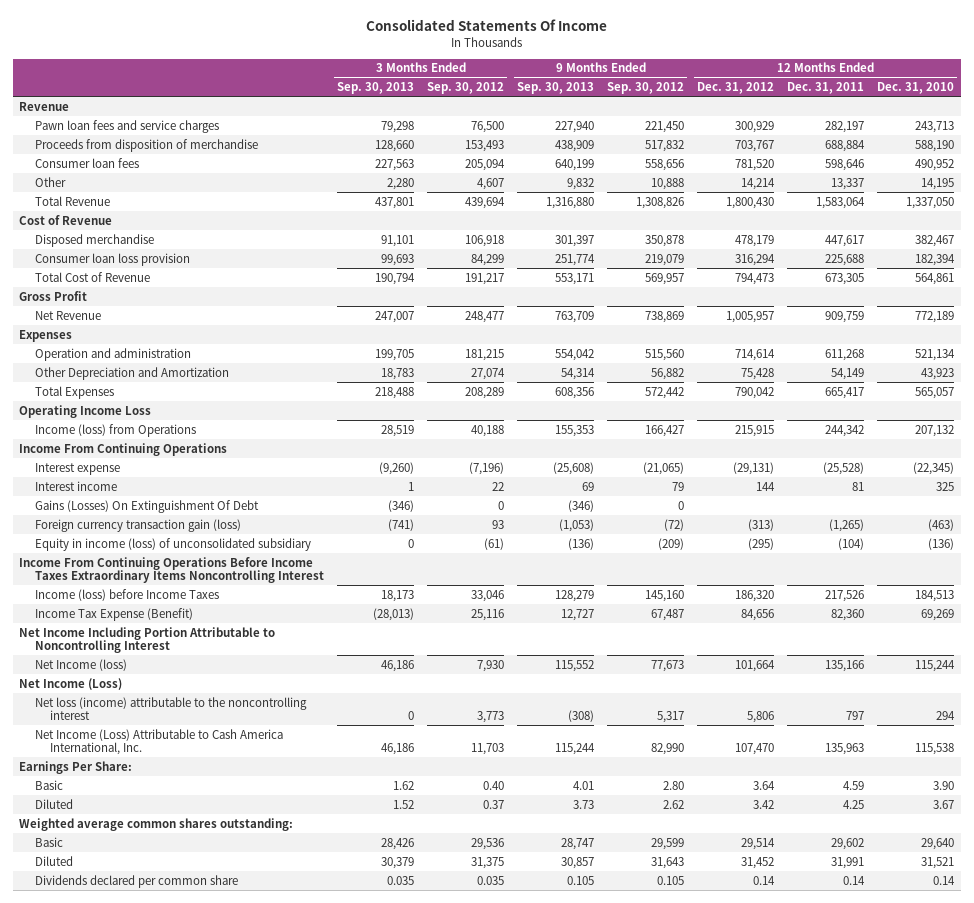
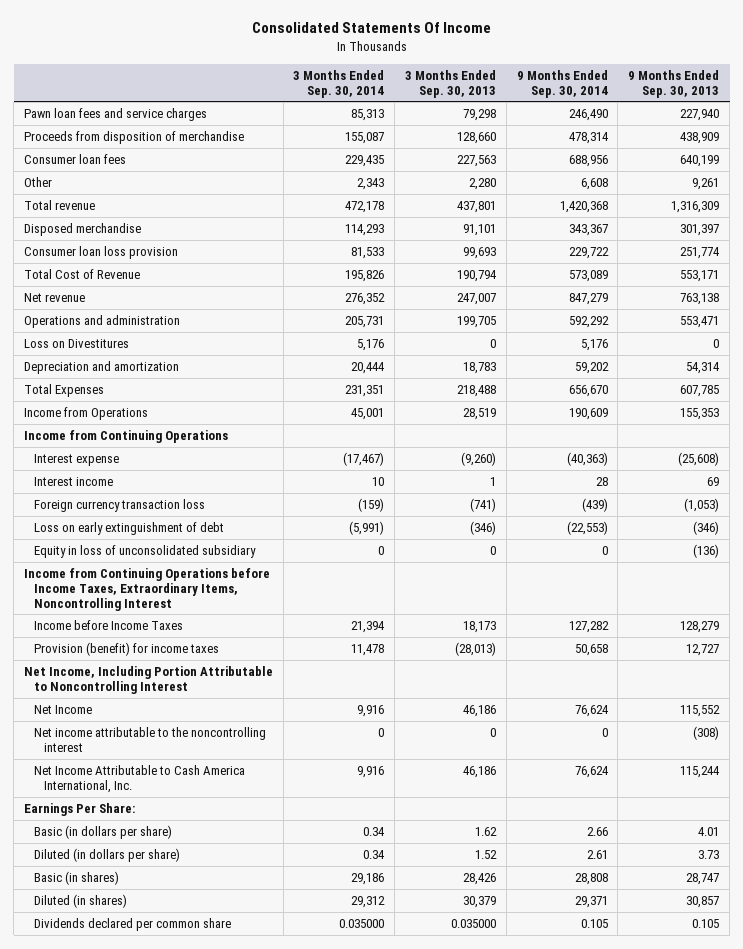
- | 3 Months Ended Sep. 30, 2013 | 3 Months Ended Sep. 30, 2012 | 9 Months Ended Sep. 30, 2013 | 9 Months Ended Sep. 30, 2012 | 12 Months Ended Dec. 31, 2012 | 12 Months Ended Dec. 31, 2011 | 12 Months Ended Dec. 31, 2010
+ | 3 Months Ended Sep. 30, 2014 | 3 Months Ended Sep. 30, 2013 | 9 Months Ended Sep. 30, 2014 | 9 Months Ended Sep. 30, 2013
- Revenue
- Other | 2,280 | 4,607 | 9,832 | 10,888 | 14,214 | 13,337 | 14,195
- Total Revenue | 437,801 | 439,694 | 1,316,880 | 1,308,826 | 1,800,430 | 1,583,064 | 1,337,050
- Cost of Revenue
+ Other | 2,343 | 2,280 | 6,608 | 9,261
+ Total revenue | 472,178 | 437,801 | 1,420,368 | 1,316,309
- Gross Profit
- Net Revenue | 247,007 | 248,477 | 763,709 | 738,869 | 1,005,957 | 909,759 | 772,189
- Expenses
- Operation and administration | 199,705 | 181,215 | 554,042 | 515,560 | 714,614 | 611,268 | 521,134
- Other Depreciation and Amortization | 18,783 | 27,074 | 54,314 | 56,882 | 75,428 | 54,149 | 43,923
- Total Expenses | 218,488 | 208,289 | 608,356 | 572,442 | 790,042 | 665,417 | 565,057
- Operating Income Loss
- Income (loss) from Operations | 28,519 | 40,188 | 155,353 | 166,427 | 215,915 | 244,342 | 207,132
- Income From Continuing Operations
+ Net revenue | 276,352 | 247,007 | 847,279 | 763,138
+ Operations and administration | 205,731 | 199,705 | 592,292 | 553,471
+ Loss on Divestitures | 5,176 | 0 | 5,176 | 0
+ Depreciation and amortization | 20,444 | 18,783 | 59,202 | 54,314
+ Total Expenses | 231,351 | 218,488 | 656,670 | 607,785
+ Income from Operations | 45,001 | 28,519 | 190,609 | 155,353
+ Income from Continuing Operations
- Gains (Losses) On Extinguishment Of Debt | (346) | 0 | (346) | 0 | | |
- Foreign currency transaction gain (loss) | (741) | 93 | (1,053) | (72) | (313) | (1,265) | (463)
- Equity in income (loss) of unconsolidated subsidiary | 0 | (61) | (136) | (209) | (295) | (104) | (136)
- Income From Continuing Operations Before Income Taxes Extraordinary Items Noncontrolling Interest
- Income (loss) before Income Taxes | 18,173 | 33,046 | 128,279 | 145,160 | 186,320 | 217,526 | 184,513
- Income Tax Expense (Benefit) | (28,013) | 25,116 | 12,727 | 67,487 | 84,656 | 82,360 | 69,269
- Net Income Including Portion Attributable to Noncontrolling Interest
- Net Income (loss) | 46,186 | 7,930 | 115,552 | 77,673 | 101,664 | 135,166 | 115,244
- Net Income (Loss)
- Net loss (income) attributable to the noncontrolling interest | 0 | 3,773 | (308) | 5,317 | 5,806 | 797 | 294
- Net Income (Loss) Attributable to Cash America International, Inc. | 46,186 | 11,703 | 115,244 | 82,990 | 107,470 | 135,963 | 115,538
+ Foreign currency transaction loss | (159) | (741) | (439) | (1,053)
+ Loss on early extinguishment of debt | (5,991) | (346) | (22,553) | (346)
+ Equity in loss of unconsolidated subsidiary | 0 | 0 | 0 | (136)
+ Income from Continuing Operations before Income Taxes, Extraordinary Items, Noncontrolling Interest
+ Income before Income Taxes | 21,394 | 18,173 | 127,282 | 128,279
+ Provision (benefit) for income taxes | 11,478 | (28,013) | 50,658 | 12,727
+ Net Income, Including Portion Attributable to Noncontrolling Interest
+ Net Income | 9,916 | 46,186 | 76,624 | 115,552
+ Net income attributable to the noncontrolling interest | 0 | 0 | 0 | (308)
+ Net Income Attributable to Cash America International, Inc. | 9,916 | 46,186 | 76,624 | 115,244
- Basic | 1.62 | 0.40 | 4.01 | 2.80 | 3.64 | 4.59 | 3.90
- Diluted | 1.52 | 0.37 | 3.73 | 2.62 | 3.42 | 4.25 | 3.67
- Weighted average common shares outstanding:
- Basic | 28,426 | 29,536 | 28,747 | 29,599 | 29,514 | 29,602 | 29,640
- Diluted | 30,379 | 31,375 | 30,857 | 31,643 | 31,452 | 31,991 | 31,521
- Dividends declared per common share | 0.035 | 0.035 | 0.105 | 0.105 | 0.14 | 0.14 | 0.14
+ Basic (in dollars per share) | 0.34 | 1.62 | 2.66 | 4.01
+ Diluted (in dollars per share) | 0.34 | 1.52 | 2.61 | 3.73
+ Basic (in shares) | 29,186 | 28,426 | 28,808 | 28,747
+ Diluted (in shares) | 29,312 | 30,379 | 29,371 | 30,857
+ Dividends declared per common share | 0.035000 | 0.035000 | 0.105 | 0.105

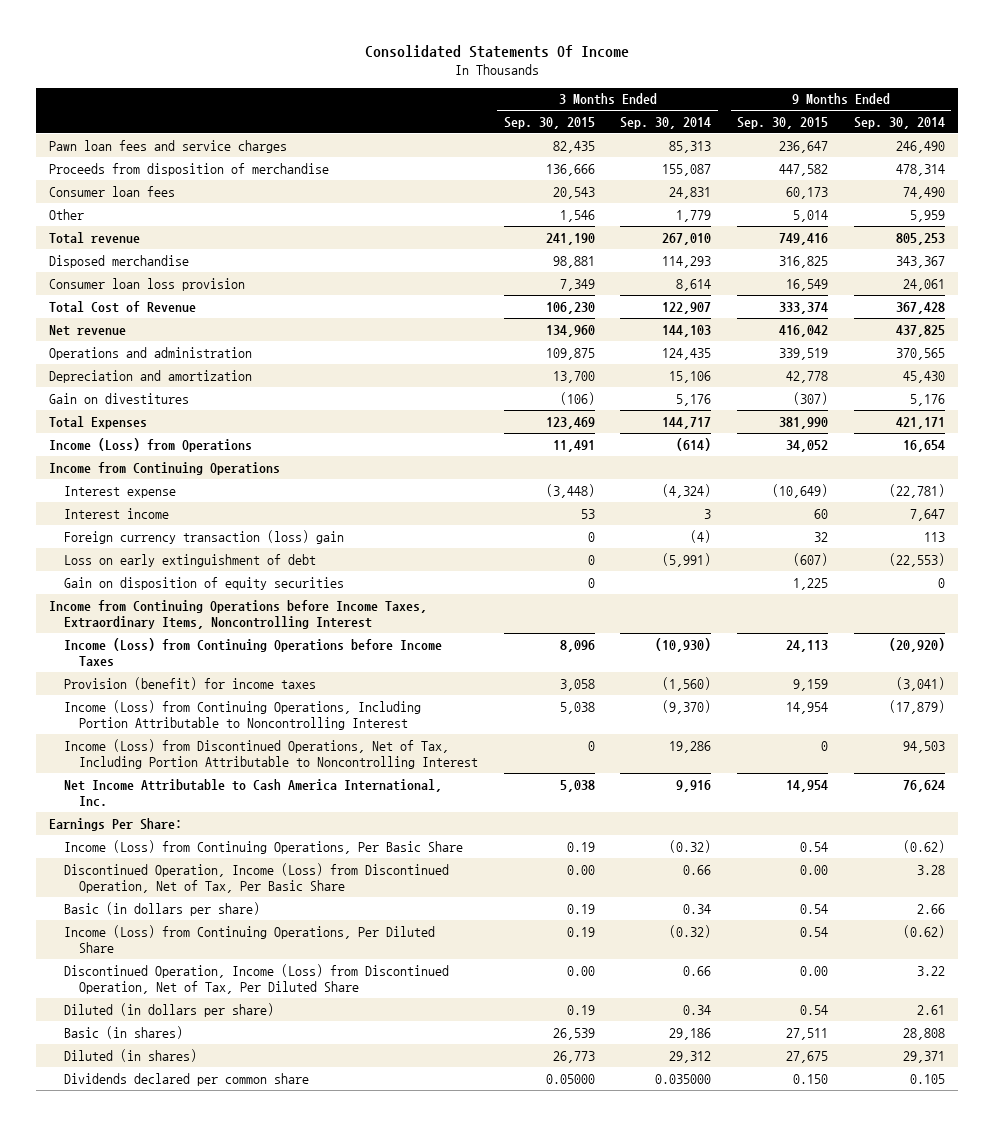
- | 3 Months Ended Sep. 30, 2014 | 3 Months Ended Sep. 30, 2013 | 9 Months Ended Sep. 30, 2014 | 9 Months Ended Sep. 30, 2013
+ | 3 Months Ended Sep. 30, 2015 | 3 Months Ended Sep. 30, 2014 | 9 Months Ended Sep. 30, 2015 | 9 Months Ended Sep. 30, 2014
- Consumer loan fees | 229,435 | 227,563 | 688,956 | 640,199
- Other | 2,343 | 2,280 | 6,608 | 9,261
- Total revenue | 472,178 | 437,801 | 1,420,368 | 1,316,309
+ Consumer loan fees | 20,543 | 24,831 | 60,173 | 74,490
+ Other | 1,546 | 1,779 | 5,014 | 5,959
+ Total revenue | 241,190 | 267,010 | 749,416 | 805,253
- Consumer loan loss provision | 81,533 | 99,693 | 229,722 | 251,774
- Total Cost of Revenue | 195,826 | 190,794 | 573,089 | 553,171
- Net revenue | 276,352 | 247,007 | 847,279 | 763,138
- Operations and administration | 205,731 | 199,705 | 592,292 | 553,471
- Loss on Divestitures | 5,176 | 0 | 5,176 | 0
- Depreciation and amortization | 20,444 | 18,783 | 59,202 | 54,314
- Total Expenses | 231,351 | 218,488 | 656,670 | 607,785
- Income from Operations | 45,001 | 28,519 | 190,609 | 155,353
+ Consumer loan loss provision | 7,349 | 8,614 | 16,549 | 24,061
+ Total Cost of Revenue | 106,230 | 122,907 | 333,374 | 367,428
+ Net revenue | 134,960 | 144,103 | 416,042 | 437,825
+ Operations and administration | 109,875 | 124,435 | 339,519 | 370,565
+ Depreciation and amortization | 13,700 | 15,106 | 42,778 | 45,430
+ Gain on divestitures | (106) | 5,176 | (307) | 5,176
+ Total Expenses | 123,469 | 144,717 | 381,990 | 421,171
+ Income (Loss) from Operations | 11,491 | (614) | 34,052 | 16,654
- Interest expense | (17,467) | (9,260) | (40,363) | (25,608)
- Interest income | 10 | 1 | 28 | 69
- Foreign currency transaction loss | (159) | (741) | (439) | (1,053)
+ Interest expense | (3,448) | (4,324) | (10,649) | (22,781)
+ Interest income | 53 | 3 | 60 | 7,647
+ Foreign currency transaction (loss) gain | 0 | (4) | 32 | 113
- Equity in loss of unconsolidated subsidiary | 0 | 0 | 0 | (136)
+ Gain on disposition of equity securities | 0 | | 1,225 | 0
- Income before Income Taxes | 21,394 | 18,173 | 127,282 | 128,279
- Provision (benefit) for income taxes | 11,478 | (28,013) | 50,658 | 12,727
- Net Income, Including Portion Attributable to Noncontrolling Interest
- Net Income | 9,916 | 46,186 | 76,624 | 115,552
- Net income attributable to the noncontrolling interest | 0 | 0 | 0 | (308)
+ Income (Loss) from Continuing Operations before Income Taxes | 8,096 | (10,930) | 24,113 | (20,920)
+ Provision (benefit) for income taxes | 3,058 | (1,560) | 9,159 | (3,041)
+ Income (Loss) from Continuing Operations, Including Portion Attributable to Noncontrolling Interest | 5,038 | (9,370) | 14,954 | (17,879)
+ Income (Loss) from Discontinued Operations, Net of Tax, Including Portion Attributable to Noncontrolling Interest | 0 | 19,286 | 0 | 94,503
+ Income (Loss) from Continuing Operations, Per Basic Share | 0.19 | (0.32) | 0.54 | (0.62)
+ Discontinued Operation, Income (Loss) from Discontinued Operation, Net of Tax, Per Basic Share | 0.00 | 0.66 | 0.00 | 3.28
+ Income (Loss) from Continuing Operations, Per Diluted Share | 0.19 | (0.32) | 0.54 | (0.62)
+ Discontinued Operation, Income (Loss) from Discontinued Operation, Net of Tax, Per Diluted Share | 0.00 | 0.66 | 0.00 | 3.22

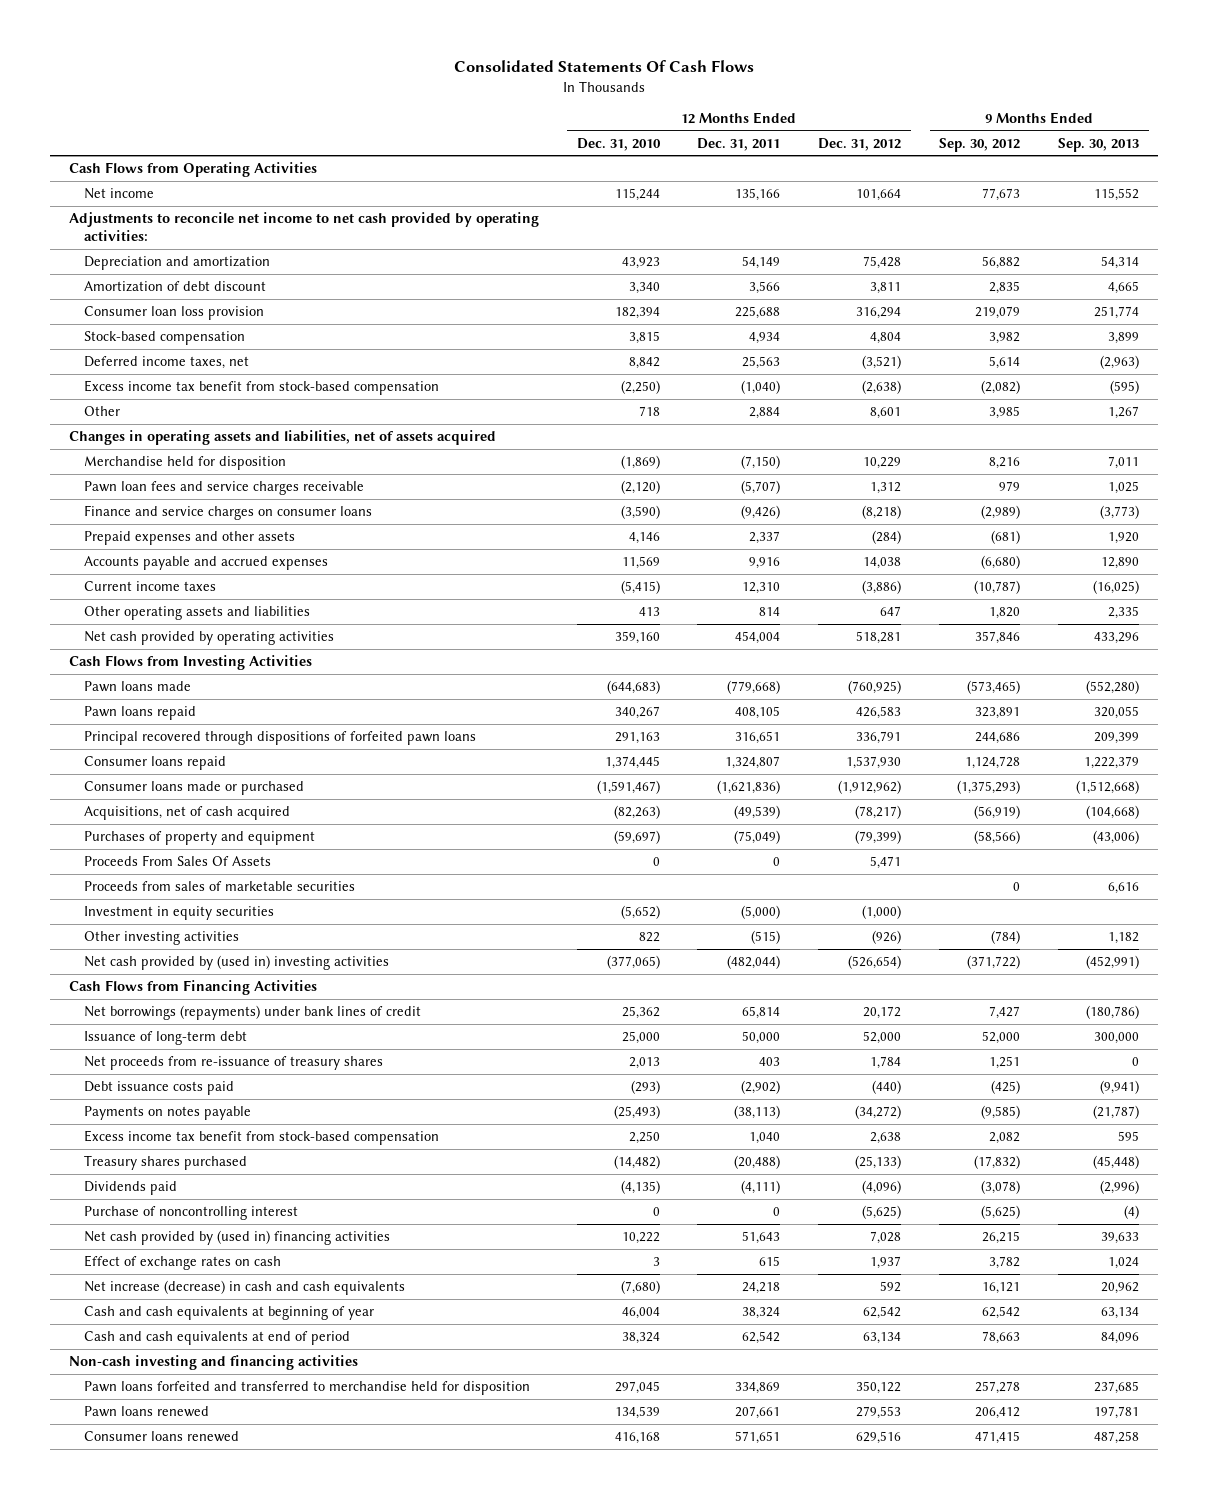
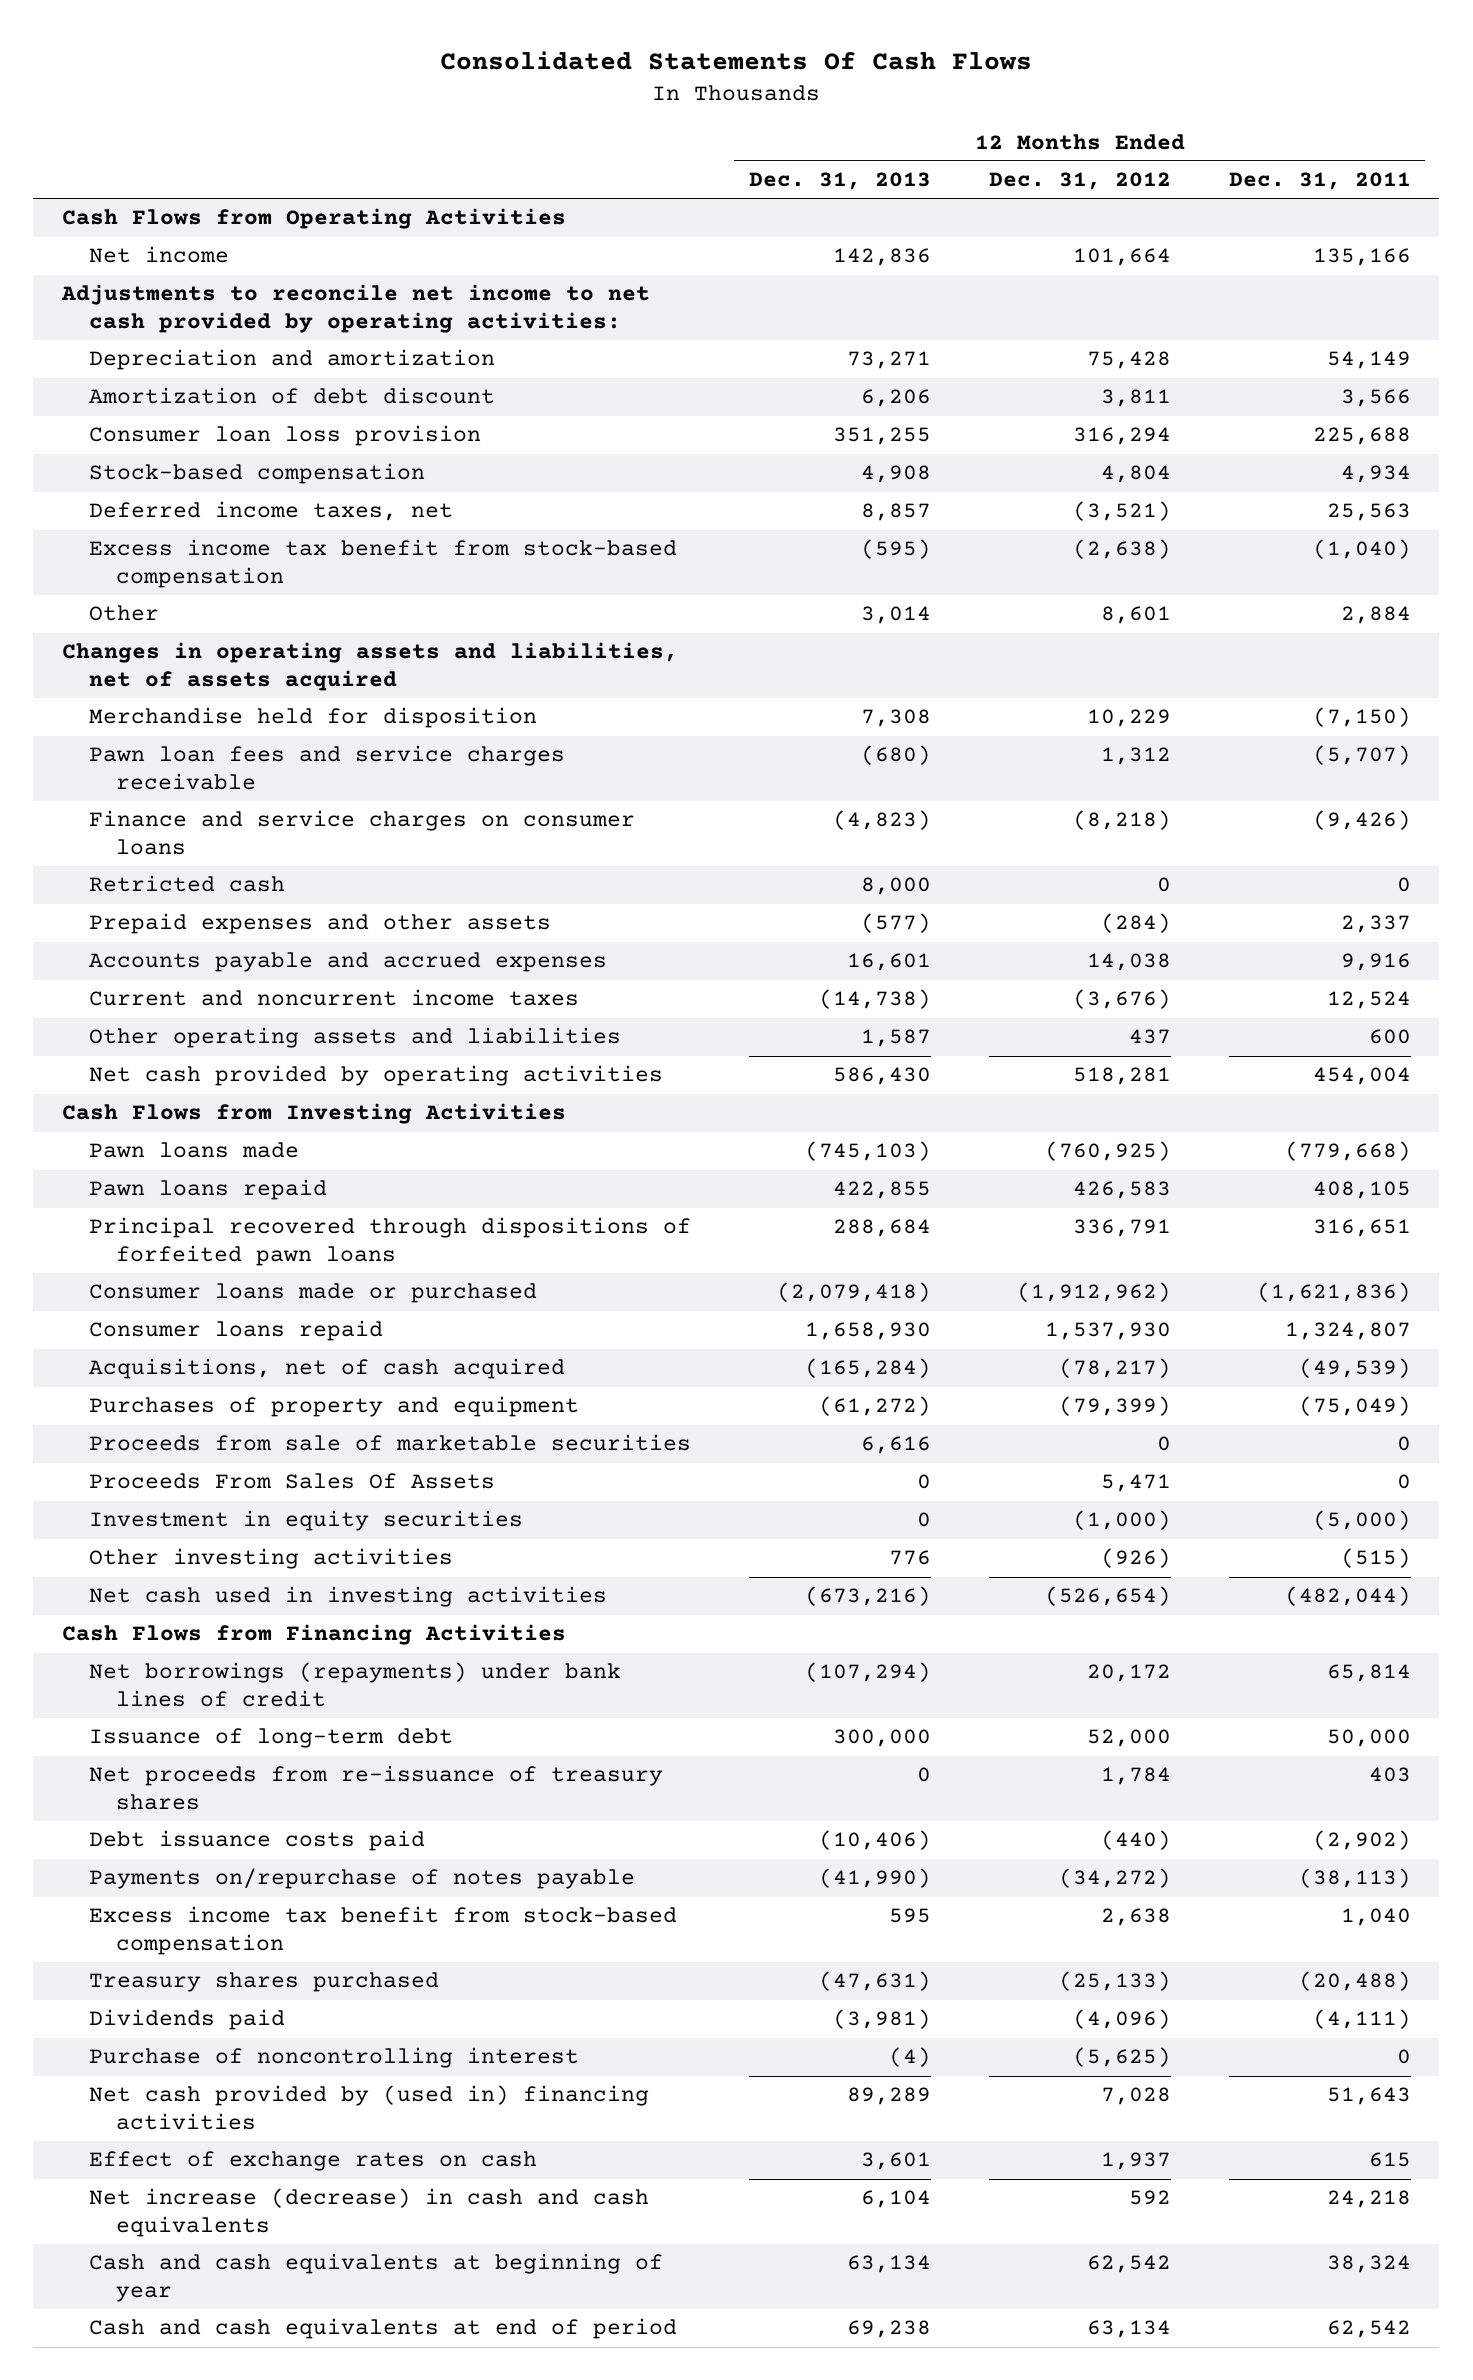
- | 12 Months Ended Dec. 31, 2010 | 12 Months Ended Dec. 31, 2011 | 12 Months Ended Dec. 31, 2012 | 9 Months Ended Sep. 30, 2012 | 9 Months Ended Sep. 30, 2013
+ | 12 Months Ended Dec. 31, 2013 | 12 Months Ended Dec. 31, 2012 | 12 Months Ended Dec. 31, 2011
+ Retricted cash | 8,000 | 0 | 0
- Current income taxes | (5,415) | 12,310 | (3,886) | (10,787) | (16,025)
- Other operating assets and liabilities | 413 | 814 | 647 | 1,820 | 2,335
+ Current and noncurrent income taxes | (14,738) | (3,676) | 12,524
+ Other operating assets and liabilities | 1,587 | 437 | 600
moved down: Consumer loans repaid | 1,658,930 | 1,537,930 | 1,324,807
+ Proceeds from sale of marketable securities | 6,616 | 0 | 0
- Proceeds from sales of marketable securities | | | | 0 | 6,616
- Net cash provided by (used in) investing activities | (377,065) | (482,044) | (526,654) | (371,722) | (452,991)
+ Net cash used in investing activities | (673,216) | (526,654) | (482,044)
- Payments on notes payable | (25,493) | (38,113) | (34,272) | (9,585) | (21,787)
+ Payments on/repurchase of notes payable | (41,990) | (34,272) | (38,113)
- Non-cash investing and financing activities
- Pawn loans forfeited and transferred to merchandise held for disposition | 297,045 | 334,869 | 350,122 | 257,278 | 237,685
- Pawn loans renewed | 134,539 | 207,661 | 279,553 | 206,412 | 197,781
- Consumer loans renewed | 416,168 | 571,651 | 629,516 | 471,415 | 487,258

